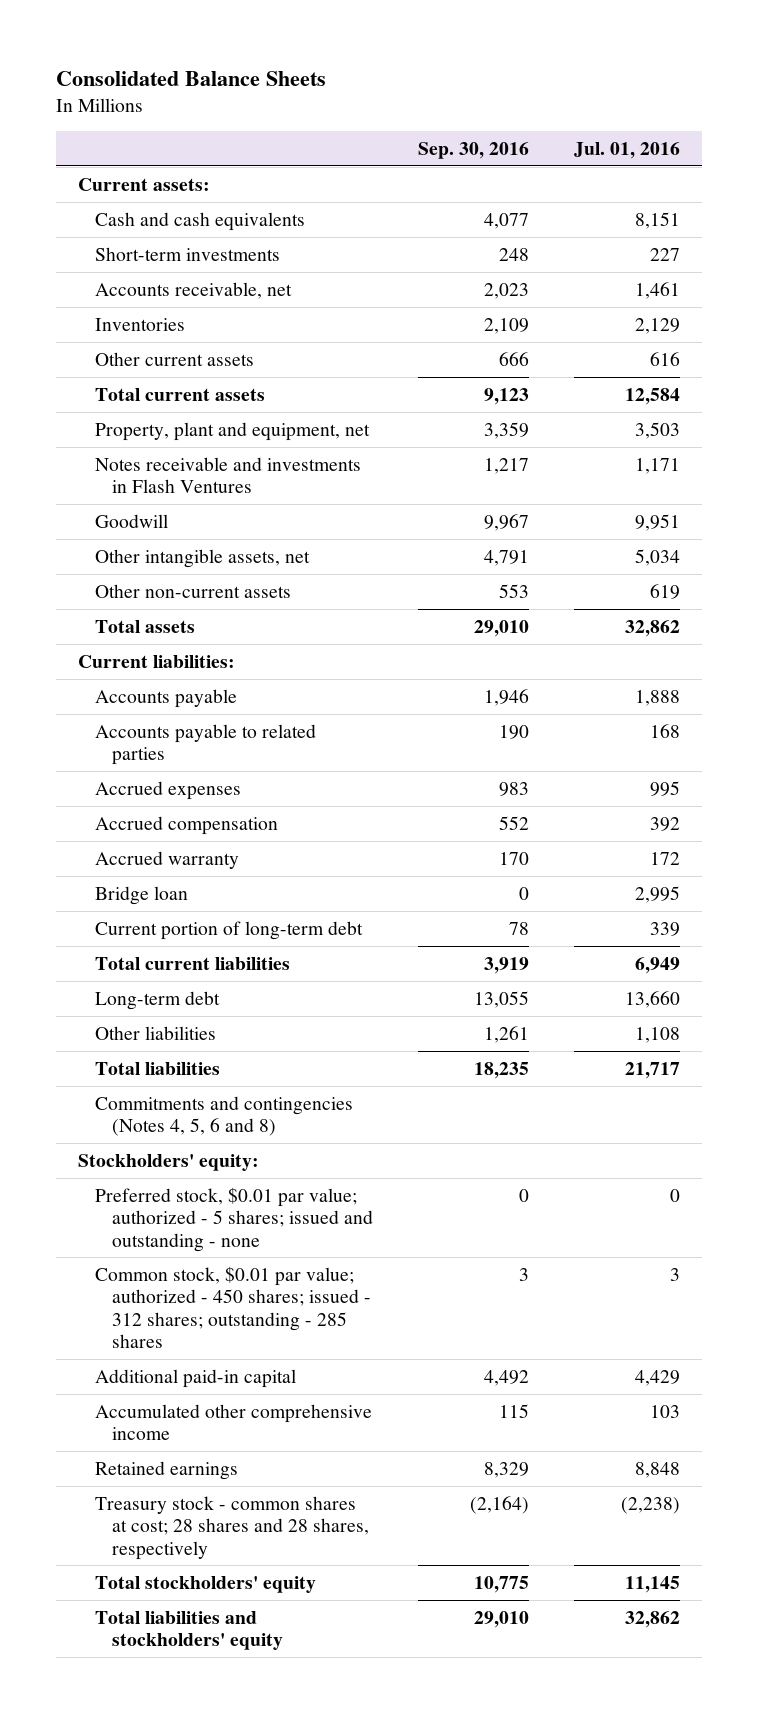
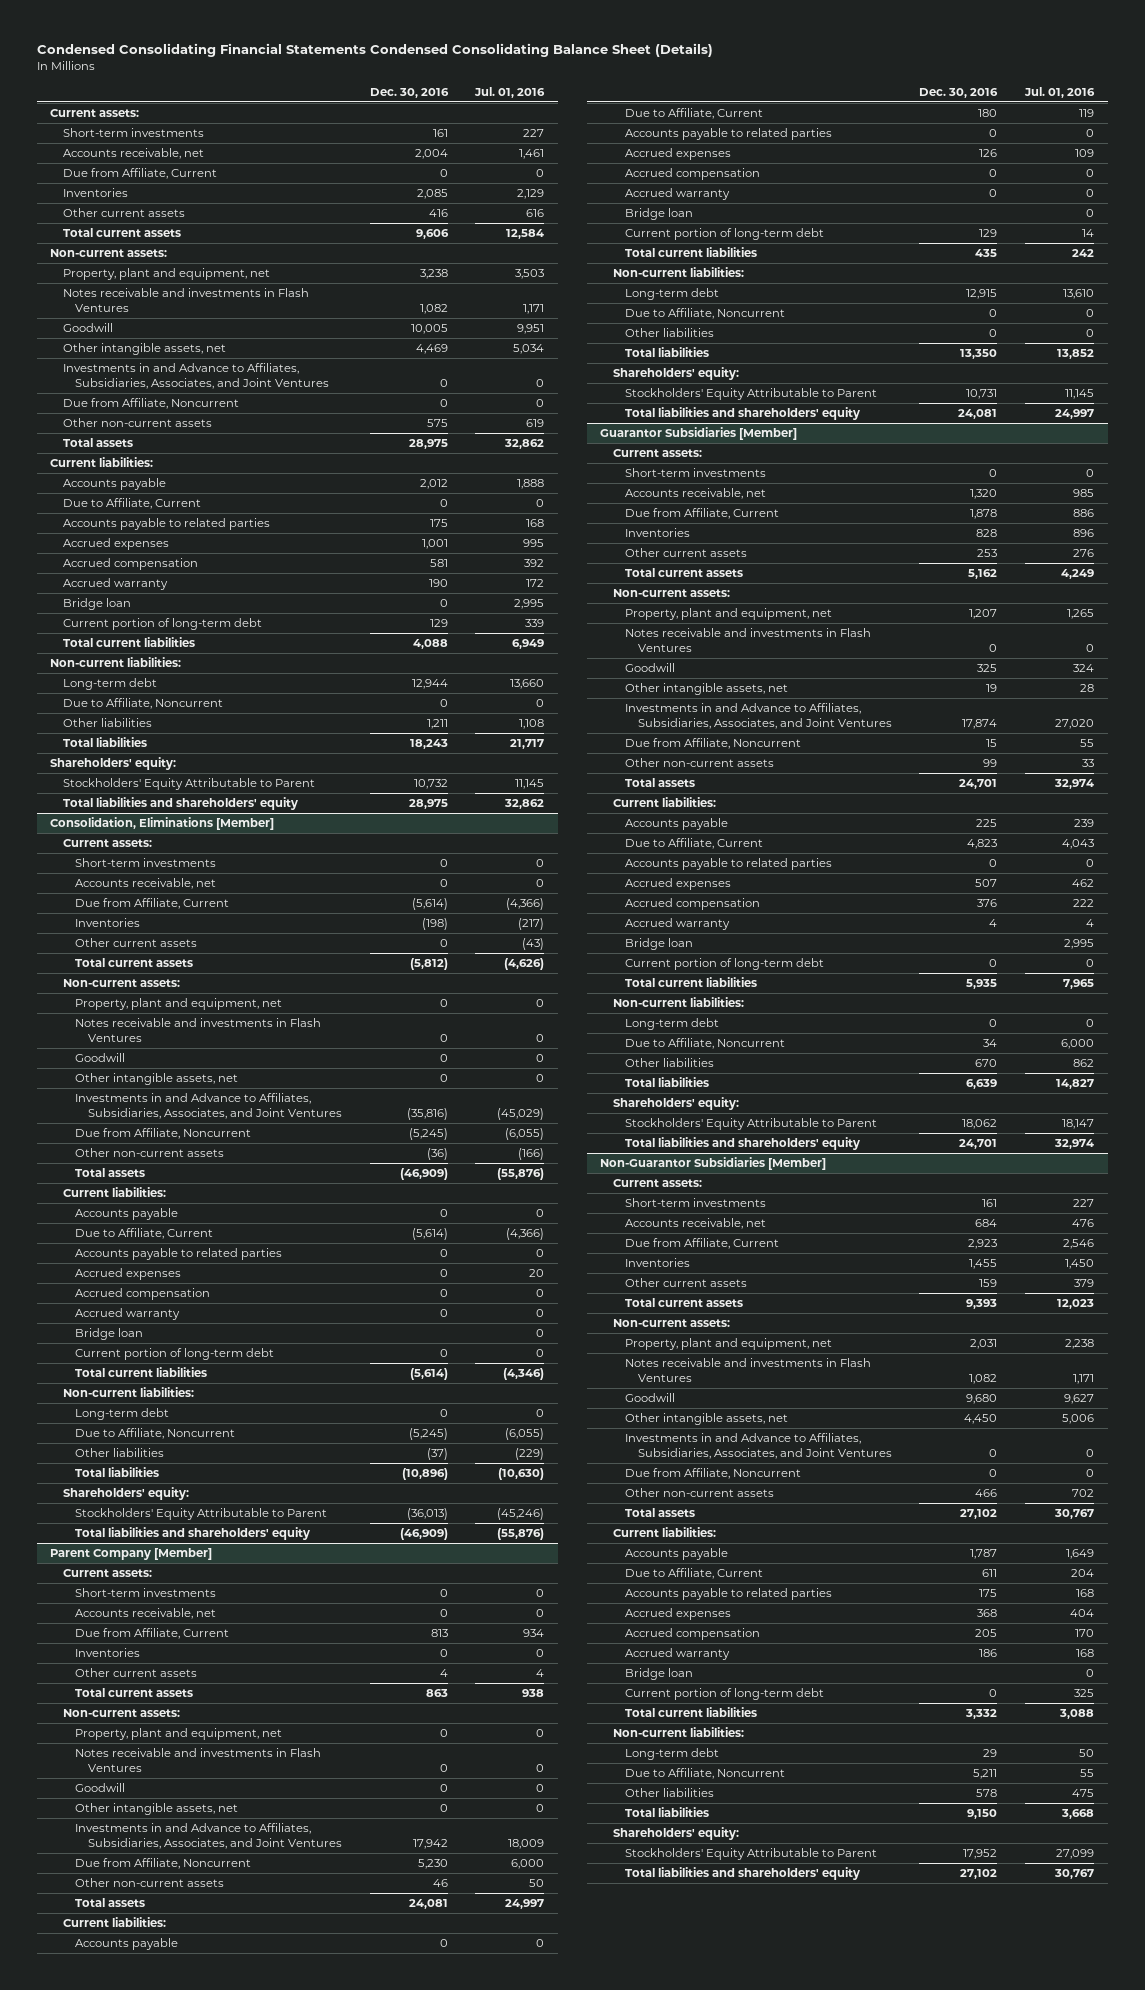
- Consolidated Balance Sheets
+ Condensed Consolidating Financial Statements Condensed Consolidating Balance Sheet (Details)
- | Sep. 30, 2016 | Jul. 01, 2016
+ | Dec. 30, 2016 | Jul. 01, 2016
- Cash and cash equivalents | 4,077 | 8,151
+ Due from Affiliate, Current | 0 | 0
+ Non-current assets:
+ Investments in and Advance to Affiliates, Subsidiaries, Associates, and Joint Ventures | 0 | 0
+ Due from Affiliate, Noncurrent | 0 | 0
+ Due to Affiliate, Current | 0 | 0
+ Non-current liabilities:
+ Due to Affiliate, Noncurrent | 0 | 0
- Commitments and contingencies (Notes 4, 5, 6 and 8)
- Stockholders' equity:
- Preferred stock, $0.01 par value; authorized - 5 shares; issued and outstanding - none | 0 | 0
- Common stock, $0.01 par value; authorized - 450 shares; issued - 312 shares; outstanding - 285 shares | 3 | 3
- Additional paid-in capital | 4,492 | 4,429
- Accumulated other comprehensive income | 115 | 103
- Retained earnings | 8,329 | 8,848
- Treasury stock - common shares at cost; 28 shares and 28 shares, respectively | (2,164) | (2,238)
- Total stockholders' equity | 10,775 | 11,145
- Total liabilities and stockholders' equity | 29,010 | 32,862
+ Shareholders' equity:
+ Stockholders' Equity Attributable to Parent | 10,732 | 11,145
+ Total liabilities and shareholders' equity | 28,975 | 32,862
+ Consolidation, Eliminations [Member]
+ Current assets:
+ Short-term investments | 0 | 0
+ Accounts receivable, net | 0 | 0
+ Due from Affiliate, Current | (5,614) | (4,366)
+ Inventories | (198) | (217)
+ Other current assets | 0 | (43)
+ Total current assets | (5,812) | (4,626)
+ Non-current assets:
+ Property, plant and equipment, net | 0 | 0
+ Notes receivable and investments in Flash Ventures | 0 | 0
+ Goodwill | 0 | 0
+ Other intangible assets, net | 0 | 0
+ Investments in and Advance to Affiliates, Subsidiaries, Associates, and Joint Ventures | (35,816) | (45,029)
+ Due from Affiliate, Noncurrent | (5,245) | (6,055)
+ Other non-current assets | (36) | (166)
+ Total assets | (46,909) | (55,876)
+ Current liabilities:
+ Accounts payable | 0 | 0
+ Due to Affiliate, Current | (5,614) | (4,366)
+ Accounts payable to related parties | 0 | 0
+ Accrued expenses | 0 | 20
+ Accrued compensation | 0 | 0
+ Accrued warranty | 0 | 0
+ Bridge loan | | 0
+ Current portion of long-term debt | 0 | 0
+ Total current liabilities | (5,614) | (4,346)
+ Non-current liabilities:
+ Long-term debt | 0 | 0
+ Due to Affiliate, Noncurrent | (5,245) | (6,055)
+ Other liabilities | (37) | (229)
+ Total liabilities | (10,896) | (10,630)
+ Shareholders' equity:
+ Stockholders' Equity Attributable to Parent | (36,013) | (45,246)
+ Total liabilities and shareholders' equity | (46,909) | (55,876)
+ Parent Company [Member]
+ Current assets:
+ Short-term investments | 0 | 0
+ Accounts receivable, net | 0 | 0
+ Due from Affiliate, Current | 813 | 934
+ Inventories | 0 | 0
+ Other current assets | 4 | 4
+ Total current assets | 863 | 938
+ Non-current assets:
+ Property, plant and equipment, net | 0 | 0
+ Notes receivable and investments in Flash Ventures | 0 | 0
+ Goodwill | 0 | 0
+ Other intangible assets, net | 0 | 0
+ Investments in and Advance to Affiliates, Subsidiaries, Associates, and Joint Ventures | 17,942 | 18,009
+ Due from Affiliate, Noncurrent | 5,230 | 6,000
+ Other non-current assets | 46 | 50
+ Total assets | 24,081 | 24,997
+ Current liabilities:
+ Accounts payable | 0 | 0
+ Due to Affiliate, Current | 180 | 119
+ Accounts payable to related parties | 0 | 0
+ Accrued expenses | 126 | 109
+ Accrued compensation | 0 | 0
+ Accrued warranty | 0 | 0
+ Bridge loan | | 0
+ Current portion of long-term debt | 129 | 14
+ Total current liabilities | 435 | 242
+ Non-current liabilities:
+ Long-term debt | 12,915 | 13,610
+ Due to Affiliate, Noncurrent | 0 | 0
+ Other liabilities | 0 | 0
+ Total liabilities | 13,350 | 13,852
+ Shareholders' equity:
+ Stockholders' Equity Attributable to Parent | 10,731 | 11,145
+ Total liabilities and shareholders' equity | 24,081 | 24,997
+ Guarantor Subsidiaries [Member]
+ Current assets:
+ Short-term investments | 0 | 0
+ Accounts receivable, net | 1,320 | 985
+ Due from Affiliate, Current | 1,878 | 886
+ Inventories | 828 | 896
+ Other current assets | 253 | 276
+ Total current assets | 5,162 | 4,249
+ Non-current assets:
+ Property, plant and equipment, net | 1,207 | 1,265
+ Notes receivable and investments in Flash Ventures | 0 | 0
+ Goodwill | 325 | 324
+ Other intangible assets, net | 19 | 28
+ Investments in and Advance to Affiliates, Subsidiaries, Associates, and Joint Ventures | 17,874 | 27,020
+ Due from Affiliate, Noncurrent | 15 | 55
+ Other non-current assets | 99 | 33
+ Total assets | 24,701 | 32,974
+ Current liabilities:
+ Accounts payable | 225 | 239
+ Due to Affiliate, Current | 4,823 | 4,043
+ Accounts payable to related parties | 0 | 0
+ Accrued expenses | 507 | 462
+ Accrued compensation | 376 | 222
+ Accrued warranty | 4 | 4
+ Bridge loan | | 2,995
+ Current portion of long-term debt | 0 | 0
+ Total current liabilities | 5,935 | 7,965
+ Non-current liabilities:
+ Long-term debt | 0 | 0
+ Due to Affiliate, Noncurrent | 34 | 6,000
+ Other liabilities | 670 | 862
+ Total liabilities | 6,639 | 14,827
+ Shareholders' equity:
+ Stockholders' Equity Attributable to Parent | 18,062 | 18,147
+ Total liabilities and shareholders' equity | 24,701 | 32,974
+ Non-Guarantor Subsidiaries [Member]
+ Current assets:
+ Short-term investments | 161 | 227
+ Accounts receivable, net | 684 | 476
+ Due from Affiliate, Current | 2,923 | 2,546
+ Inventories | 1,455 | 1,450
+ Other current assets | 159 | 379
+ Total current assets | 9,393 | 12,023
+ Non-current assets:
+ Property, plant and equipment, net | 2,031 | 2,238
+ Notes receivable and investments in Flash Ventures | 1,082 | 1,171
+ Goodwill | 9,680 | 9,627
+ Other intangible assets, net | 4,450 | 5,006
+ Investments in and Advance to Affiliates, Subsidiaries, Associates, and Joint Ventures | 0 | 0
+ Due from Affiliate, Noncurrent | 0 | 0
+ Other non-current assets | 466 | 702
+ Total assets | 27,102 | 30,767
+ Current liabilities:
+ Accounts payable | 1,787 | 1,649
+ Due to Affiliate, Current | 611 | 204
+ Accounts payable to related parties | 175 | 168
+ Accrued expenses | 368 | 404
+ Accrued compensation | 205 | 170
+ Accrued warranty | 186 | 168
+ Bridge loan | | 0
+ Current portion of long-term debt | 0 | 325
+ Total current liabilities | 3,332 | 3,088
+ Non-current liabilities:
+ Long-term debt | 29 | 50
+ Due to Affiliate, Noncurrent | 5,211 | 55
+ Other liabilities | 578 | 475
+ Total liabilities | 9,150 | 3,668
+ Shareholders' equity:
+ Stockholders' Equity Attributable to Parent | 17,952 | 27,099
+ Total liabilities and shareholders' equity | 27,102 | 30,767

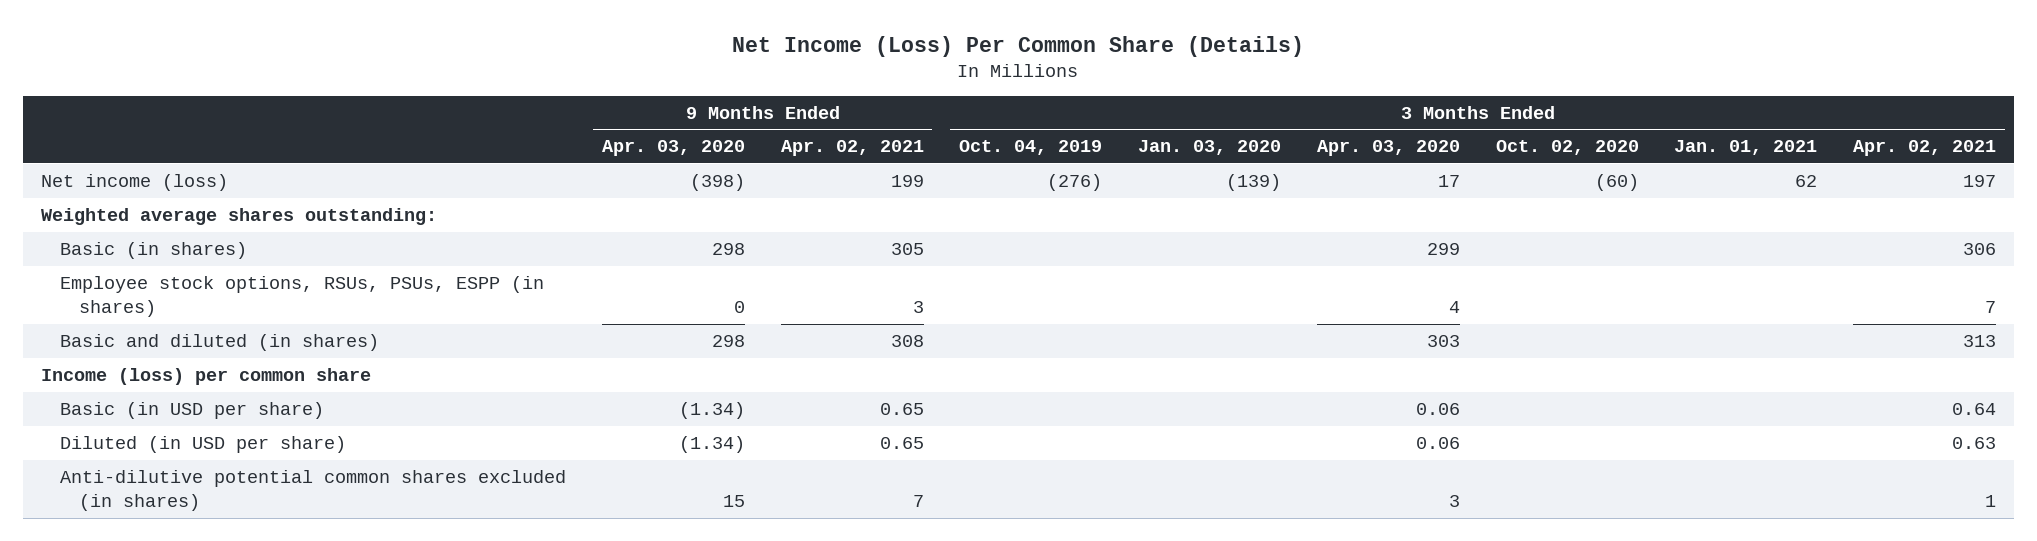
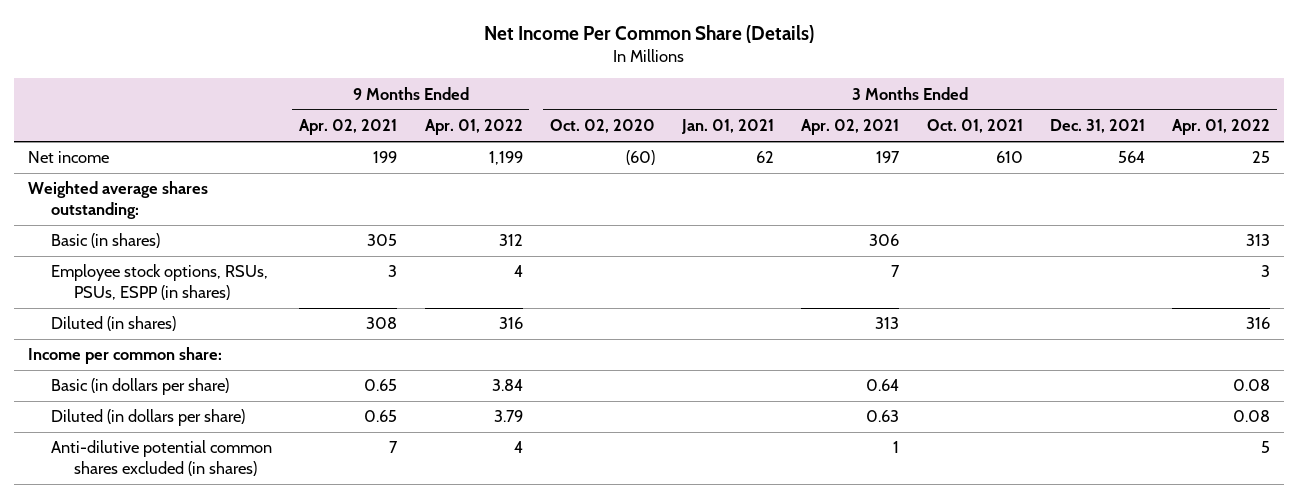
- Net Income (Loss) Per Common Share (Details)
+ Net Income Per Common Share (Details)
- | 9 Months Ended Apr. 03, 2020 | 9 Months Ended Apr. 02, 2021 | 3 Months Ended Oct. 04, 2019 | 3 Months Ended Jan. 03, 2020 | 3 Months Ended Apr. 03, 2020 | 3 Months Ended Oct. 02, 2020 | 3 Months Ended Jan. 01, 2021 | 3 Months Ended Apr. 02, 2021
+ | 9 Months Ended Apr. 02, 2021 | 9 Months Ended Apr. 01, 2022 | 3 Months Ended Oct. 02, 2020 | 3 Months Ended Jan. 01, 2021 | 3 Months Ended Apr. 02, 2021 | 3 Months Ended Oct. 01, 2021 | 3 Months Ended Dec. 31, 2021 | 3 Months Ended Apr. 01, 2022
- Net income (loss) | (398) | 199 | (276) | (139) | 17 | (60) | 62 | 197
+ Net income | 199 | 1,199 | (60) | 62 | 197 | 610 | 564 | 25
- Basic and diluted (in shares) | 298 | 308 | | | 303 | | | 313
- Income (loss) per common share
- Basic (in USD per share) | (1.34) | 0.65 | | | 0.06 | | | 0.64
- Diluted (in USD per share) | (1.34) | 0.65 | | | 0.06 | | | 0.63
+ Diluted (in shares) | 308 | 316 | | | 313 | | | 316
+ Income per common share:
+ Basic (in dollars per share) | 0.65 | 3.84 | | | 0.64 | | | 0.08
+ Diluted (in dollars per share) | 0.65 | 3.79 | | | 0.63 | | | 0.08

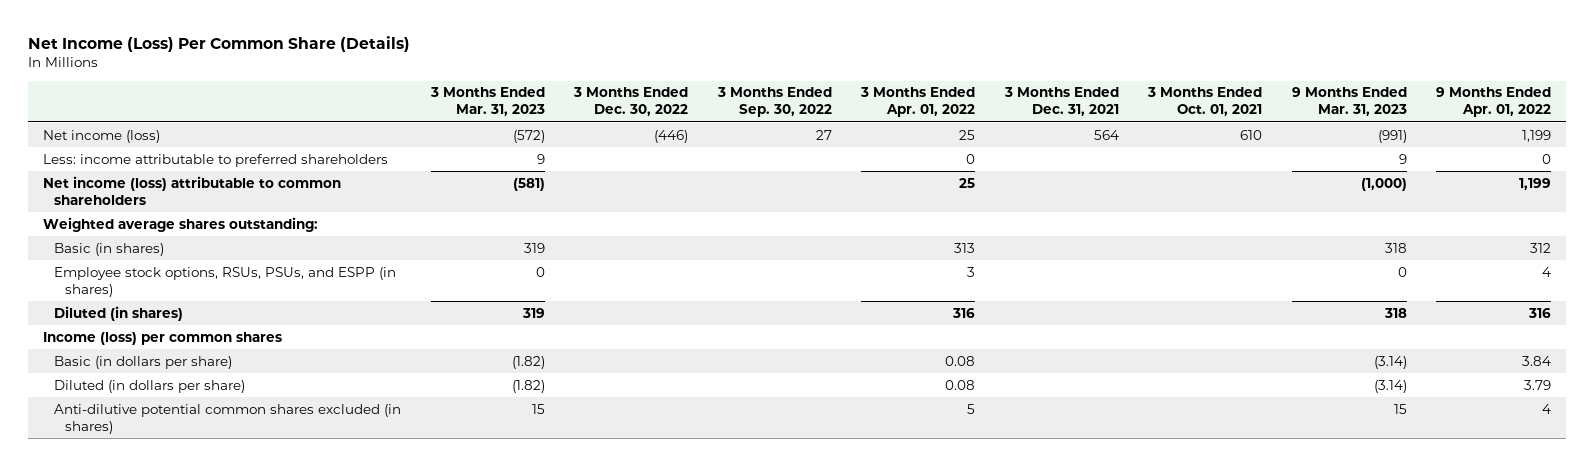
- Net Income Per Common Share (Details)
+ Net Income (Loss) Per Common Share (Details)
- | 9 Months Ended Apr. 02, 2021 | 9 Months Ended Apr. 01, 2022 | 3 Months Ended Oct. 02, 2020 | 3 Months Ended Jan. 01, 2021 | 3 Months Ended Apr. 02, 2021 | 3 Months Ended Oct. 01, 2021 | 3 Months Ended Dec. 31, 2021 | 3 Months Ended Apr. 01, 2022
+ | 3 Months Ended Mar. 31, 2023 | 3 Months Ended Dec. 30, 2022 | 3 Months Ended Sep. 30, 2022 | 3 Months Ended Apr. 01, 2022 | 3 Months Ended Dec. 31, 2021 | 3 Months Ended Oct. 01, 2021 | 9 Months Ended Mar. 31, 2023 | 9 Months Ended Apr. 01, 2022
- Net income | 199 | 1,199 | (60) | 62 | 197 | 610 | 564 | 25
+ Net income (loss) | (572) | (446) | 27 | 25 | 564 | 610 | (991) | 1,199
+ Less: income attributable to preferred shareholders | 9 | | | 0 | | | 9 | 0
+ Net income (loss) attributable to common shareholders | (581) | | | 25 | | | (1,000) | 1,199
- Employee stock options, RSUs, PSUs, ESPP (in shares) | 3 | 4 | | | 7 | | | 3
+ Employee stock options, RSUs, PSUs, and ESPP (in shares) | 0 | | | 3 | | | 0 | 4
- Income per common share:
+ Income (loss) per common shares

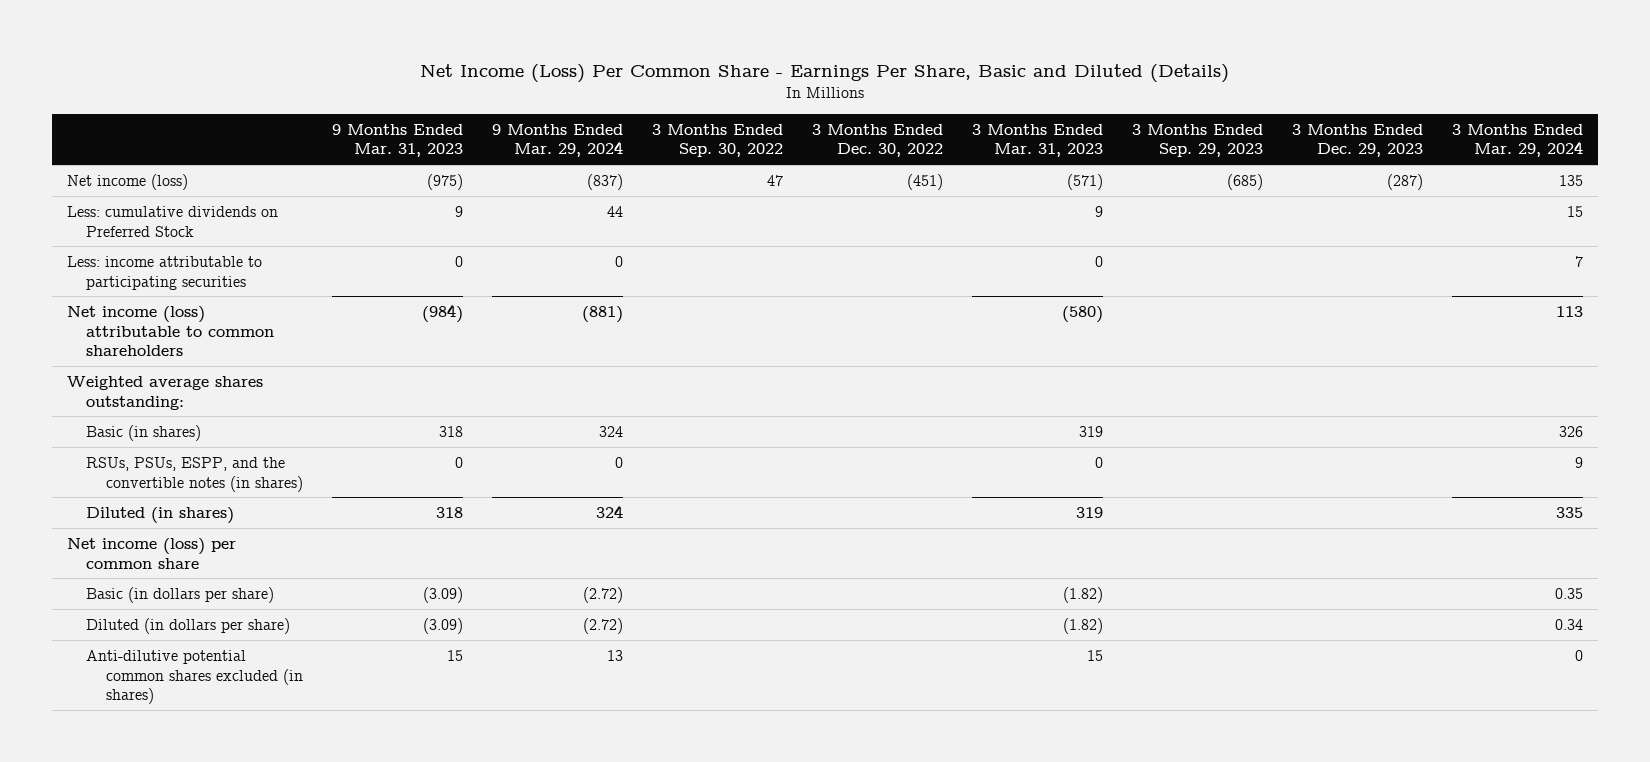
- Net Income (Loss) Per Common Share (Details)
+ Net Income (Loss) Per Common Share - Earnings Per Share, Basic and Diluted (Details)
- | 3 Months Ended Mar. 31, 2023 | 3 Months Ended Dec. 30, 2022 | 3 Months Ended Sep. 30, 2022 | 3 Months Ended Apr. 01, 2022 | 3 Months Ended Dec. 31, 2021 | 3 Months Ended Oct. 01, 2021 | 9 Months Ended Mar. 31, 2023 | 9 Months Ended Apr. 01, 2022
+ | 9 Months Ended Mar. 31, 2023 | 9 Months Ended Mar. 29, 2024 | 3 Months Ended Sep. 30, 2022 | 3 Months Ended Dec. 30, 2022 | 3 Months Ended Mar. 31, 2023 | 3 Months Ended Sep. 29, 2023 | 3 Months Ended Dec. 29, 2023 | 3 Months Ended Mar. 29, 2024
- Net income (loss) | (572) | (446) | 27 | 25 | 564 | 610 | (991) | 1,199
- Less: income attributable to preferred shareholders | 9 | | | 0 | | | 9 | 0
- Net income (loss) attributable to common shareholders | (581) | | | 25 | | | (1,000) | 1,199
+ Net income (loss) | (975) | (837) | 47 | (451) | (571) | (685) | (287) | 135
+ Less: cumulative dividends on Preferred Stock | 9 | 44 | | | 9 | | | 15
+ Less: income attributable to participating securities | 0 | 0 | | | 0 | | | 7
+ Net income (loss) attributable to common shareholders | (984) | (881) | | | (580) | | | 113
- Employee stock options, RSUs, PSUs, and ESPP (in shares) | 0 | | | 3 | | | 0 | 4
+ RSUs, PSUs, ESPP, and the convertible notes (in shares) | 0 | 0 | | | 0 | | | 9
- Income (loss) per common shares
- Basic (in dollars per share) | (1.82) | | | 0.08 | | | (3.14) | 3.84
- Diluted (in dollars per share) | (1.82) | | | 0.08 | | | (3.14) | 3.79
+ Net income (loss) per common share
+ Basic (in dollars per share) | (3.09) | (2.72) | | | (1.82) | | | 0.35
+ Diluted (in dollars per share) | (3.09) | (2.72) | | | (1.82) | | | 0.34

